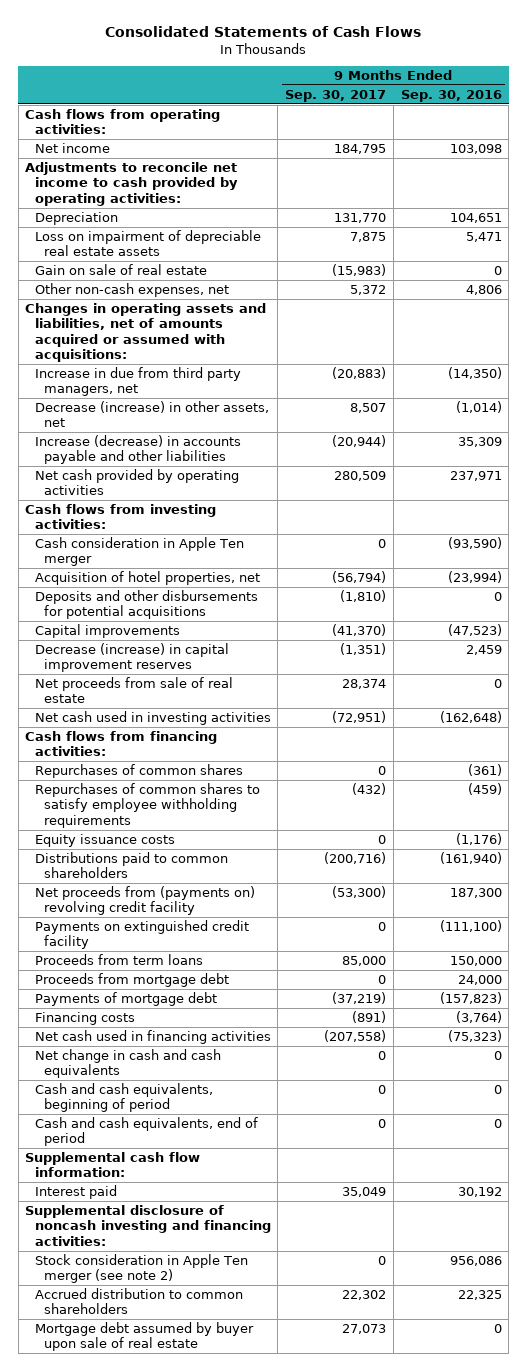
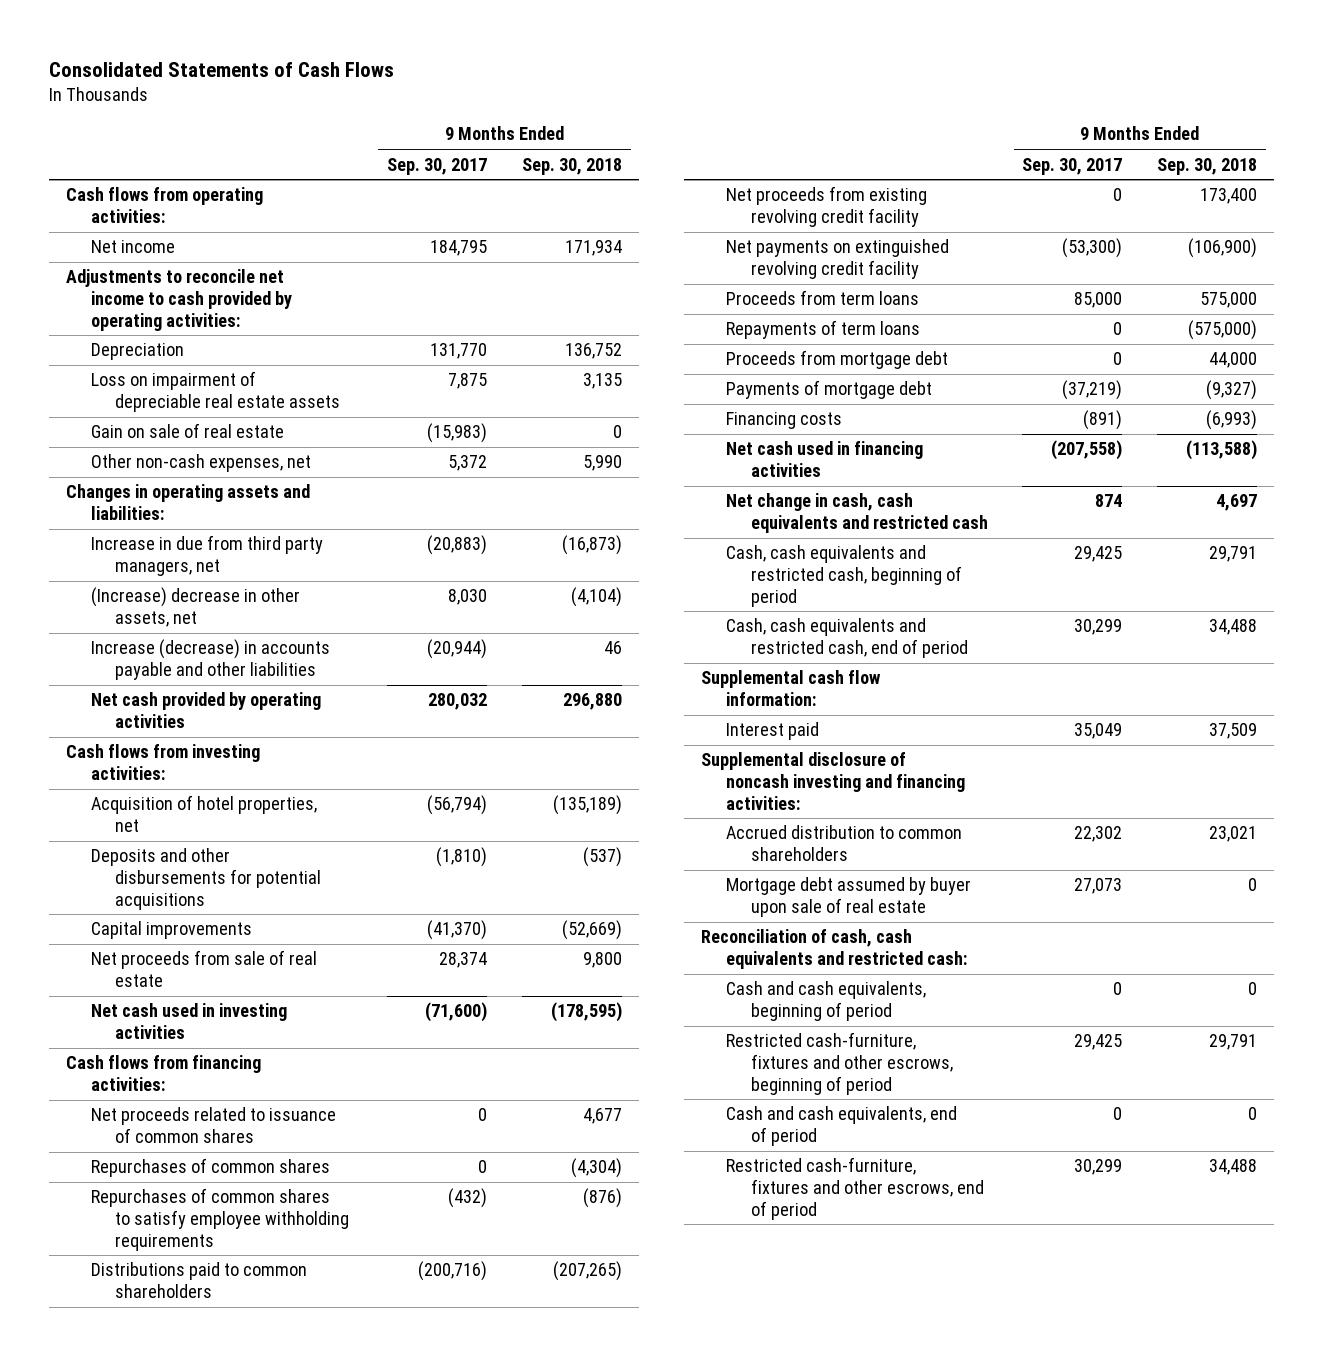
- | 9 Months Ended Sep. 30, 2017 | 9 Months Ended Sep. 30, 2016
+ | 9 Months Ended Sep. 30, 2017 | 9 Months Ended Sep. 30, 2018
- Changes in operating assets and liabilities, net of amounts acquired or assumed with acquisitions:
+ Changes in operating assets and liabilities:
- Decrease (increase) in other assets, net | 8,507 | (1,014)
+ (Increase) decrease in other assets, net | 8,030 | (4,104)
- Net cash provided by operating activities | 280,509 | 237,971
+ Net cash provided by operating activities | 280,032 | 296,880
- Cash consideration in Apple Ten merger | 0 | (93,590)
- Decrease (increase) in capital improvement reserves | (1,351) | 2,459
- Net cash used in investing activities | (72,951) | (162,648)
+ Net cash used in investing activities | (71,600) | (178,595)
+ Net proceeds related to issuance of common shares | 0 | 4,677
- Equity issuance costs | 0 | (1,176)
- Net proceeds from (payments on) revolving credit facility | (53,300) | 187,300
- Payments on extinguished credit facility | 0 | (111,100)
+ Net proceeds from existing revolving credit facility | 0 | 173,400
+ Net payments on extinguished revolving credit facility | (53,300) | (106,900)
+ Repayments of term loans | 0 | (575,000)
- Net change in cash and cash equivalents | 0 | 0
+ Net change in cash, cash equivalents and restricted cash | 874 | 4,697
+ Cash, cash equivalents and restricted cash, beginning of period | 29,425 | 29,791
+ Cash, cash equivalents and restricted cash, end of period | 30,299 | 34,488
- Stock consideration in Apple Ten merger (see note 2) | 0 | 956,086
+ Reconciliation of cash, cash equivalents and restricted cash:
moved down: Cash and cash equivalents, beginning of period | 0 | 0
+ Restricted cash-furniture, fixtures and other escrows, beginning of period | 29,425 | 29,791
moved down: Cash and cash equivalents, end of period | 0 | 0
+ Restricted cash-furniture, fixtures and other escrows, end of period | 30,299 | 34,488

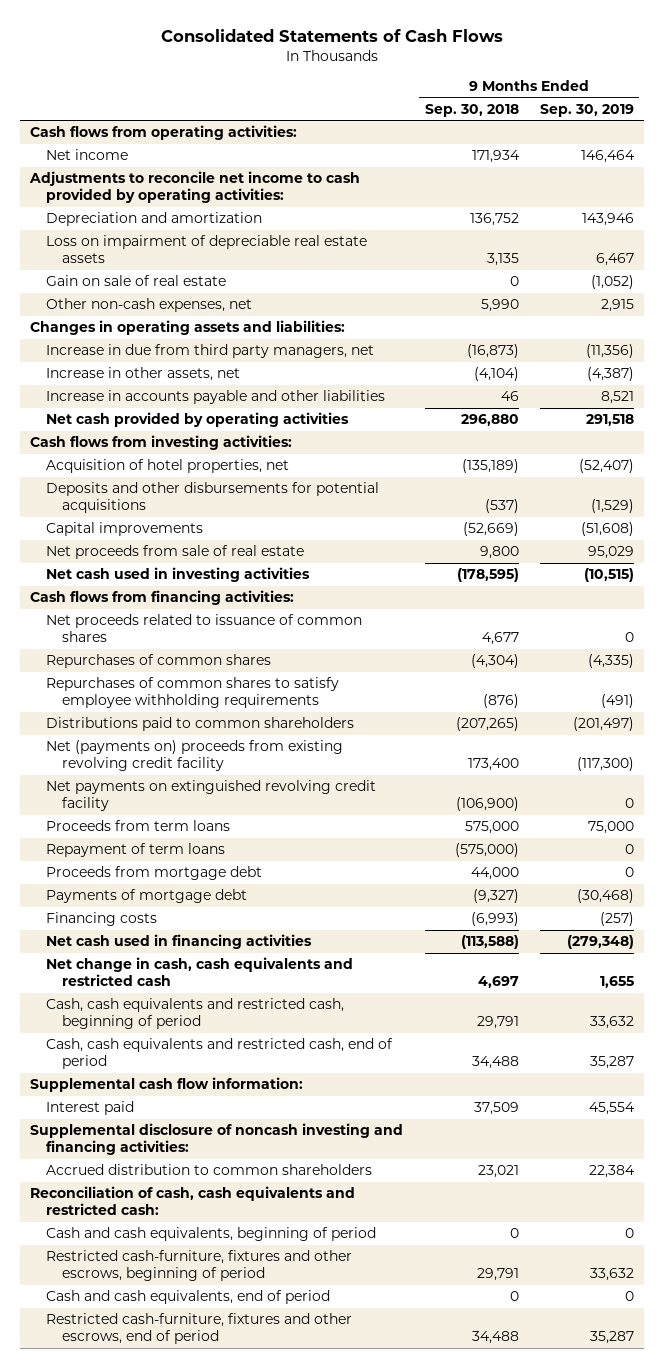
- | 9 Months Ended Sep. 30, 2017 | 9 Months Ended Sep. 30, 2018
+ | 9 Months Ended Sep. 30, 2018 | 9 Months Ended Sep. 30, 2019
- Depreciation | 131,770 | 136,752
+ Depreciation and amortization | 136,752 | 143,946
- (Increase) decrease in other assets, net | 8,030 | (4,104)
- Increase (decrease) in accounts payable and other liabilities | (20,944) | 46
+ Increase in other assets, net | (4,104) | (4,387)
+ Increase in accounts payable and other liabilities | 46 | 8,521
- Net proceeds from existing revolving credit facility | 0 | 173,400
+ Net (payments on) proceeds from existing revolving credit facility | 173,400 | (117,300)
- Repayments of term loans | 0 | (575,000)
+ Repayment of term loans | (575,000) | 0
- Mortgage debt assumed by buyer upon sale of real estate | 27,073 | 0

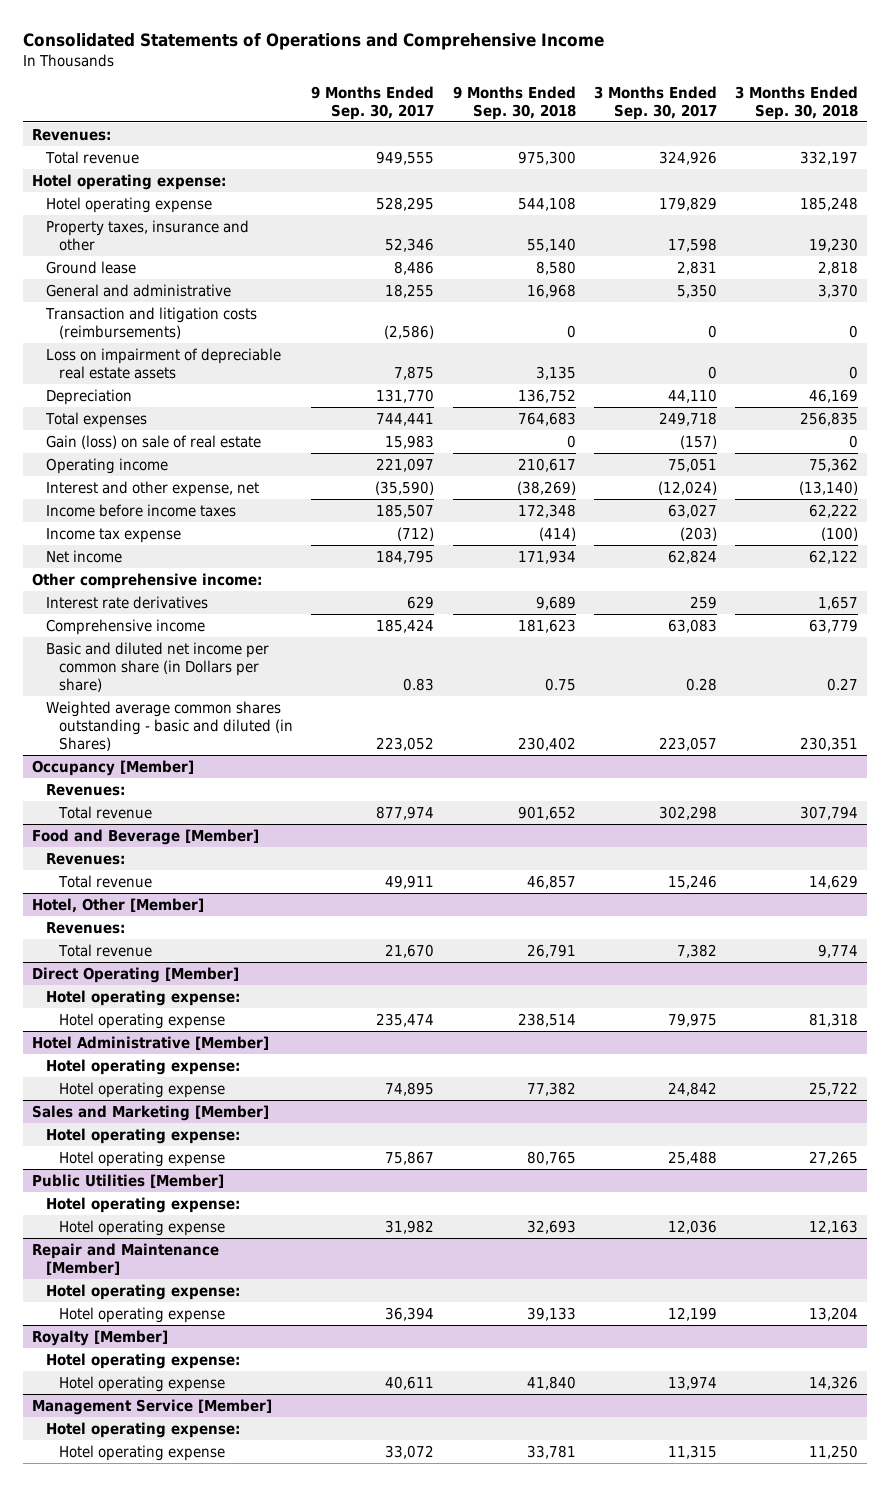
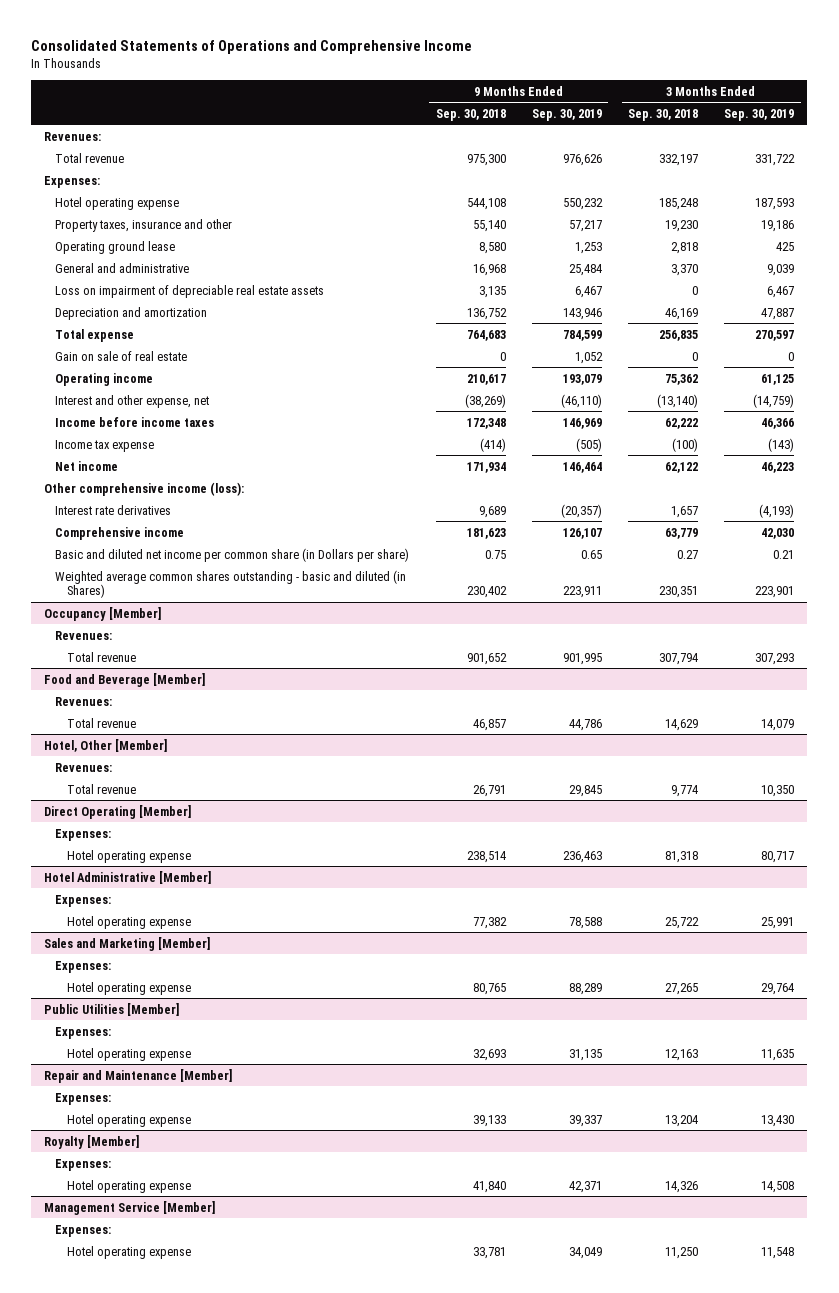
- | 9 Months Ended Sep. 30, 2017 | 9 Months Ended Sep. 30, 2018 | 3 Months Ended Sep. 30, 2017 | 3 Months Ended Sep. 30, 2018
+ | 9 Months Ended Sep. 30, 2018 | 9 Months Ended Sep. 30, 2019 | 3 Months Ended Sep. 30, 2018 | 3 Months Ended Sep. 30, 2019
- Hotel operating expense:
+ Expenses:
- Ground lease | 8,486 | 8,580 | 2,831 | 2,818
+ Operating ground lease | 8,580 | 1,253 | 2,818 | 425
- Transaction and litigation costs (reimbursements) | (2,586) | 0 | 0 | 0
- Depreciation | 131,770 | 136,752 | 44,110 | 46,169
- Total expenses | 744,441 | 764,683 | 249,718 | 256,835
- Gain (loss) on sale of real estate | 15,983 | 0 | (157) | 0
+ Depreciation and amortization | 136,752 | 143,946 | 46,169 | 47,887
+ Total expense | 764,683 | 784,599 | 256,835 | 270,597
+ Gain on sale of real estate | 0 | 1,052 | 0 | 0
- Other comprehensive income:
+ Other comprehensive income (loss):
@ Direct Operating [Member]
- Hotel operating expense:
+ Expenses:
@ Hotel Administrative [Member]
- Hotel operating expense:
+ Expenses:
@ Sales and Marketing [Member]
- Hotel operating expense:
+ Expenses:
@ Public Utilities [Member]
- Hotel operating expense:
+ Expenses:
@ Repair and Maintenance [Member]
- Hotel operating expense:
+ Expenses:
@ Royalty [Member]
- Hotel operating expense:
+ Expenses:
@ Management Service [Member]
- Hotel operating expense:
+ Expenses:

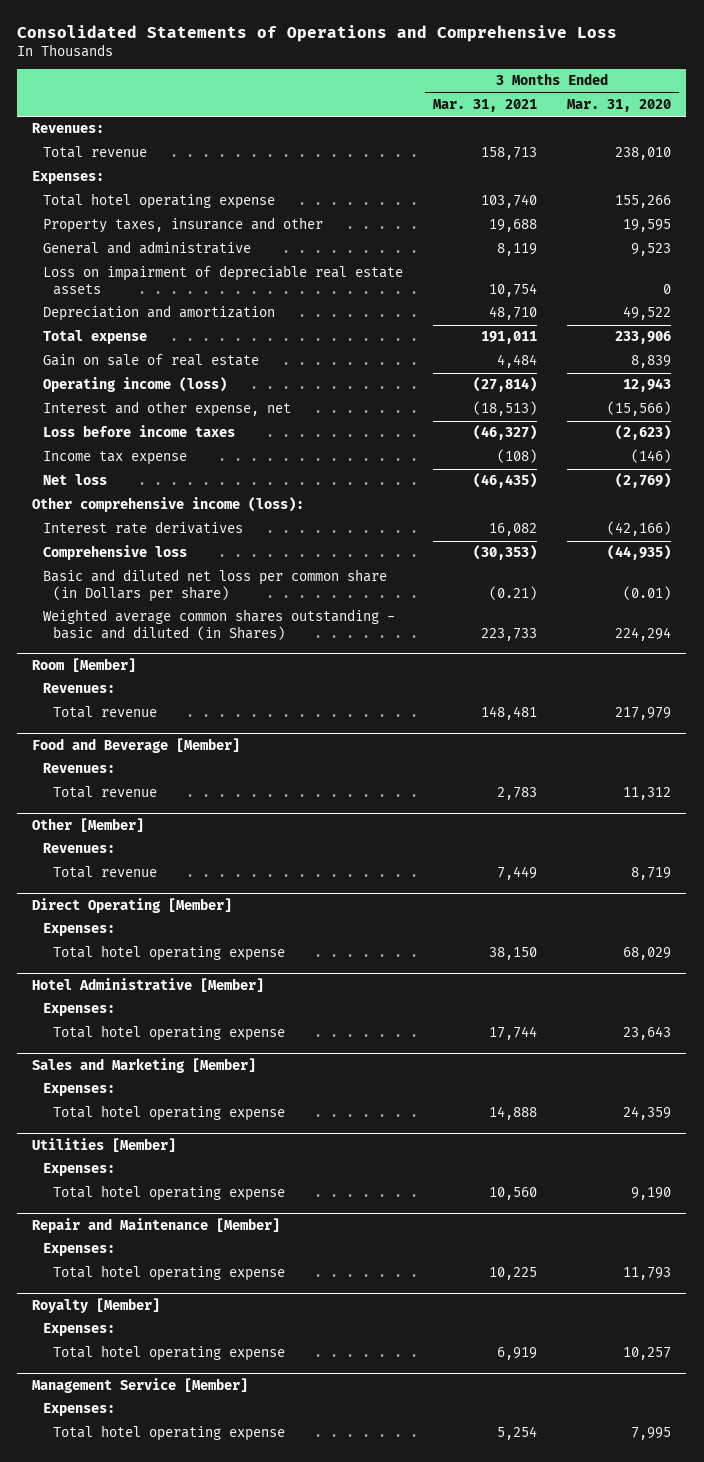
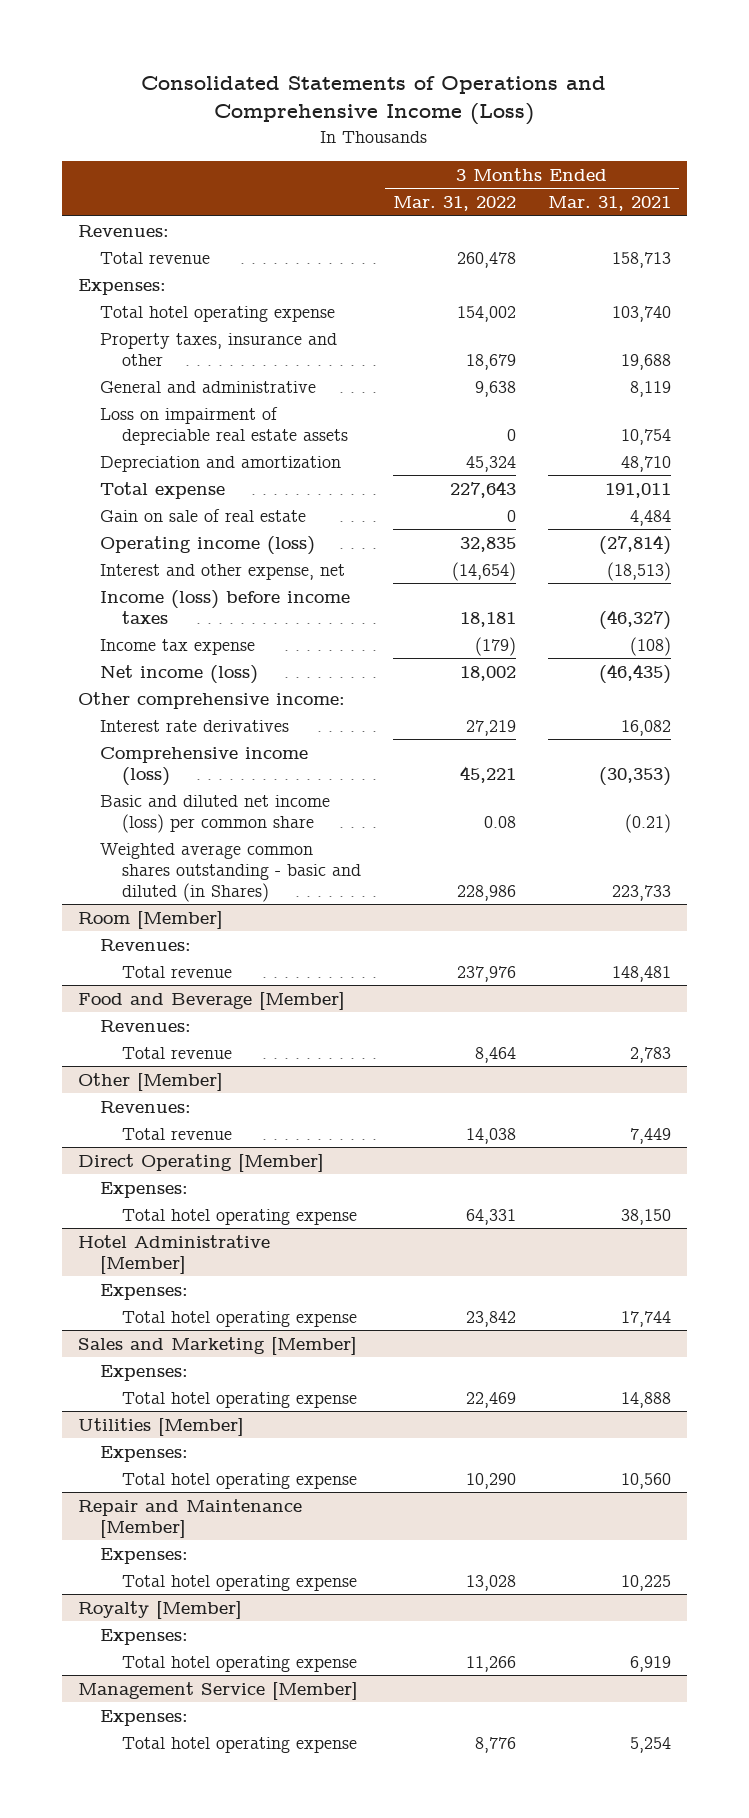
- Consolidated Statements of Operations and Comprehensive Loss
+ Consolidated Statements of Operations and Comprehensive Income (Loss)
- | 3 Months Ended Mar. 31, 2021 | 3 Months Ended Mar. 31, 2020
+ | 3 Months Ended Mar. 31, 2022 | 3 Months Ended Mar. 31, 2021
- Loss before income taxes | (46,327) | (2,623)
+ Income (loss) before income taxes | 18,181 | (46,327)
- Net loss | (46,435) | (2,769)
- Other comprehensive income (loss):
+ Net income (loss) | 18,002 | (46,435)
+ Other comprehensive income:
- Comprehensive loss | (30,353) | (44,935)
- Basic and diluted net loss per common share (in Dollars per share) | (0.21) | (0.01)
+ Comprehensive income (loss) | 45,221 | (30,353)
+ Basic and diluted net income (loss) per common share | 0.08 | (0.21)

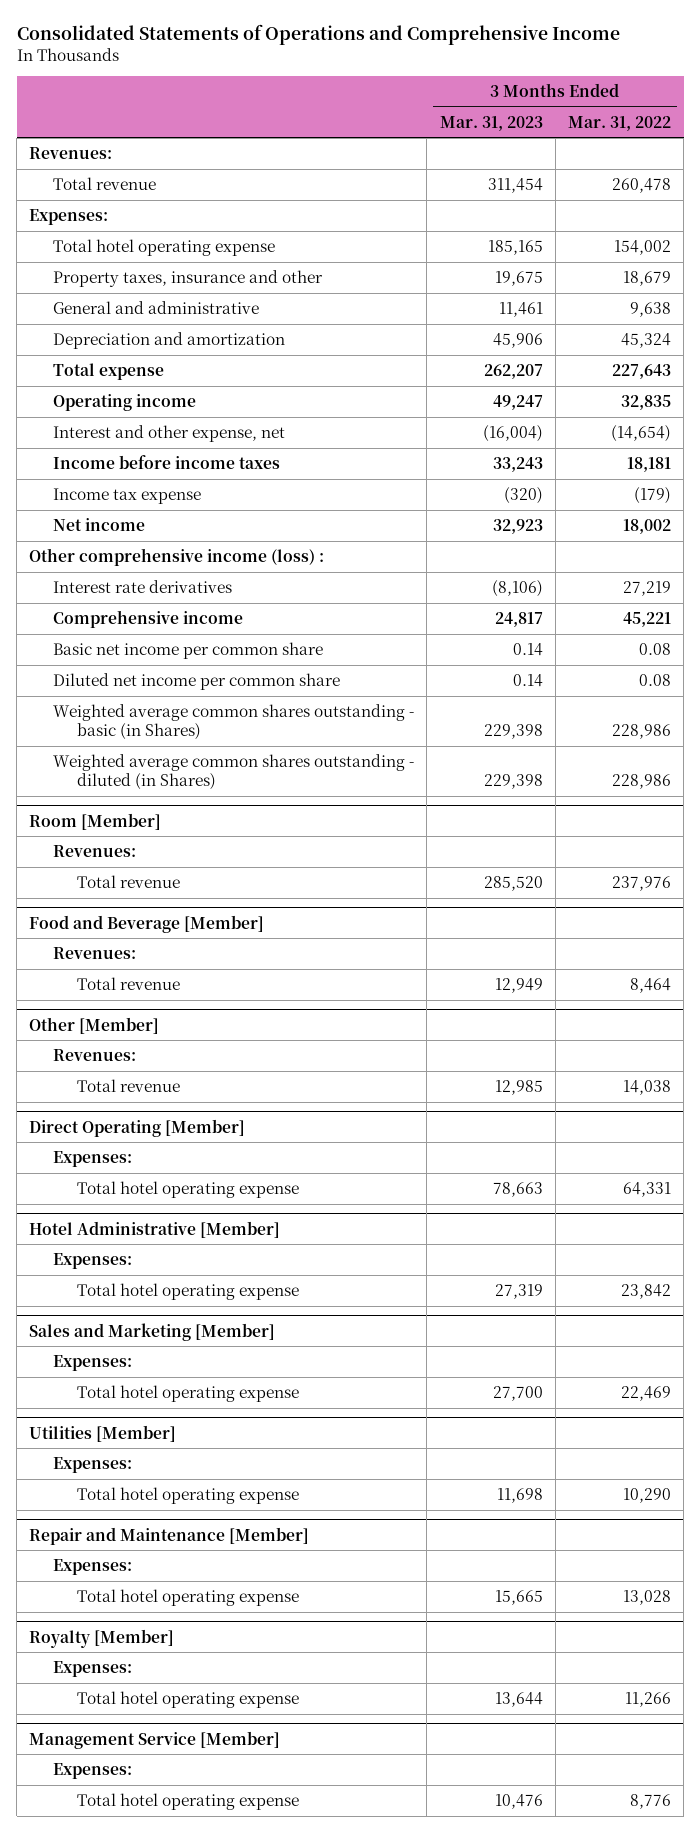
- Consolidated Statements of Operations and Comprehensive Income (Loss)
+ Consolidated Statements of Operations and Comprehensive Income
- | 3 Months Ended Mar. 31, 2022 | 3 Months Ended Mar. 31, 2021
+ | 3 Months Ended Mar. 31, 2023 | 3 Months Ended Mar. 31, 2022
- Loss on impairment of depreciable real estate assets | 0 | 10,754
- Gain on sale of real estate | 0 | 4,484
- Operating income (loss) | 32,835 | (27,814)
+ Operating income | 49,247 | 32,835
- Income (loss) before income taxes | 18,181 | (46,327)
+ Income before income taxes | 33,243 | 18,181
- Net income (loss) | 18,002 | (46,435)
- Other comprehensive income:
+ Net income | 32,923 | 18,002
+ Other comprehensive income (loss) :
- Comprehensive income (loss) | 45,221 | (30,353)
- Basic and diluted net income (loss) per common share | 0.08 | (0.21)
- Weighted average common shares outstanding - basic and diluted (in Shares) | 228,986 | 223,733
+ Comprehensive income | 24,817 | 45,221
+ Basic net income per common share | 0.14 | 0.08
+ Diluted net income per common share | 0.14 | 0.08
+ Weighted average common shares outstanding - basic (in Shares) | 229,398 | 228,986
+ Weighted average common shares outstanding - diluted (in Shares) | 229,398 | 228,986

